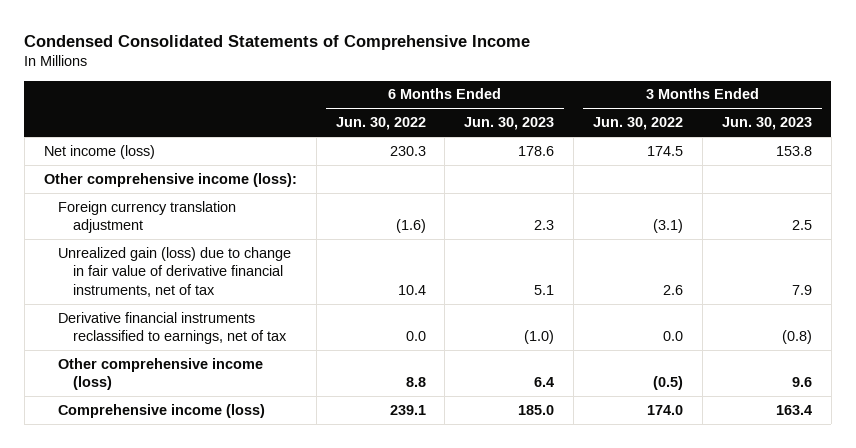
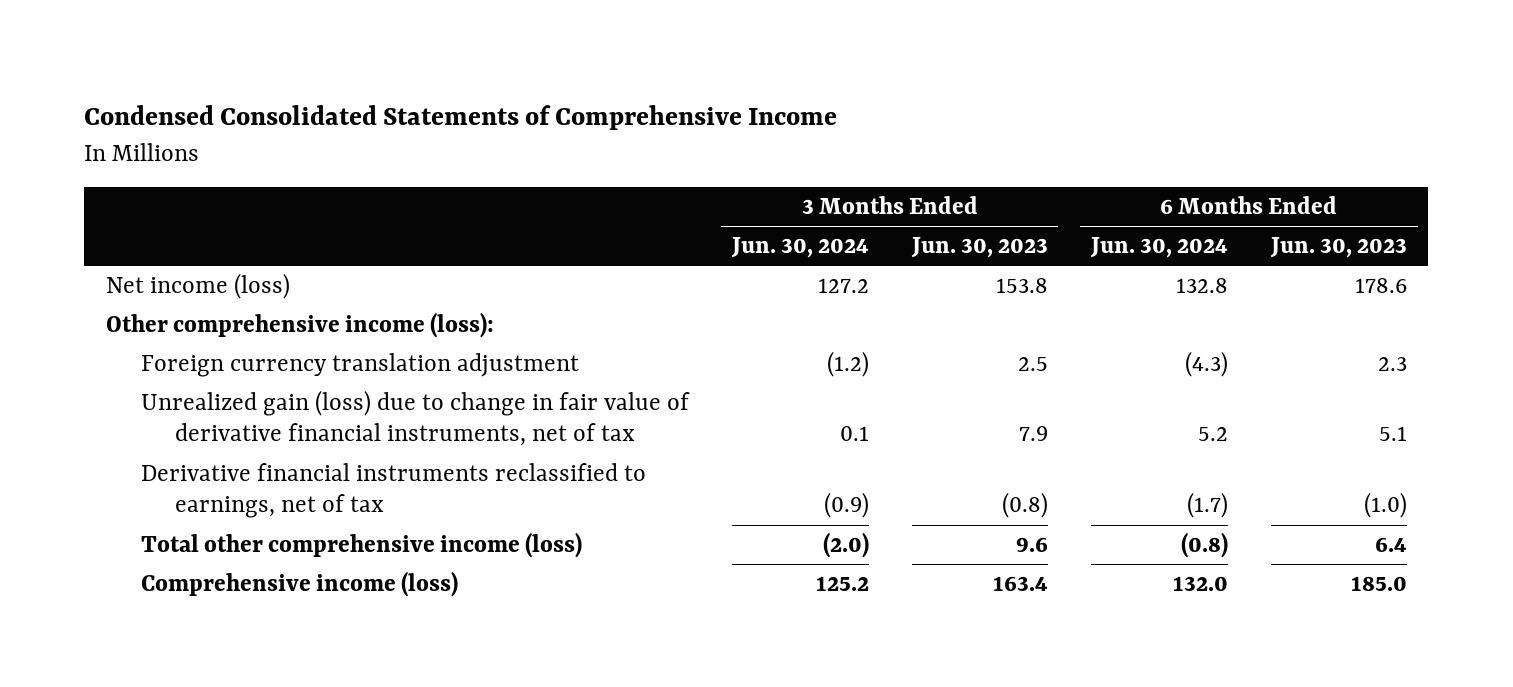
- | 6 Months Ended Jun. 30, 2022 | 6 Months Ended Jun. 30, 2023 | 3 Months Ended Jun. 30, 2022 | 3 Months Ended Jun. 30, 2023
+ | 3 Months Ended Jun. 30, 2024 | 3 Months Ended Jun. 30, 2023 | 6 Months Ended Jun. 30, 2024 | 6 Months Ended Jun. 30, 2023
- Other comprehensive income (loss) | 8.8 | 6.4 | (0.5) | 9.6
+ Total other comprehensive income (loss) | (2.0) | 9.6 | (0.8) | 6.4

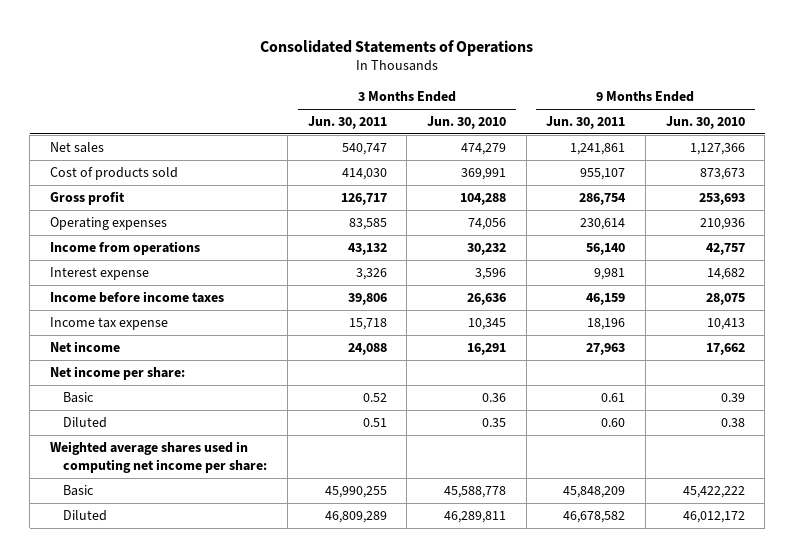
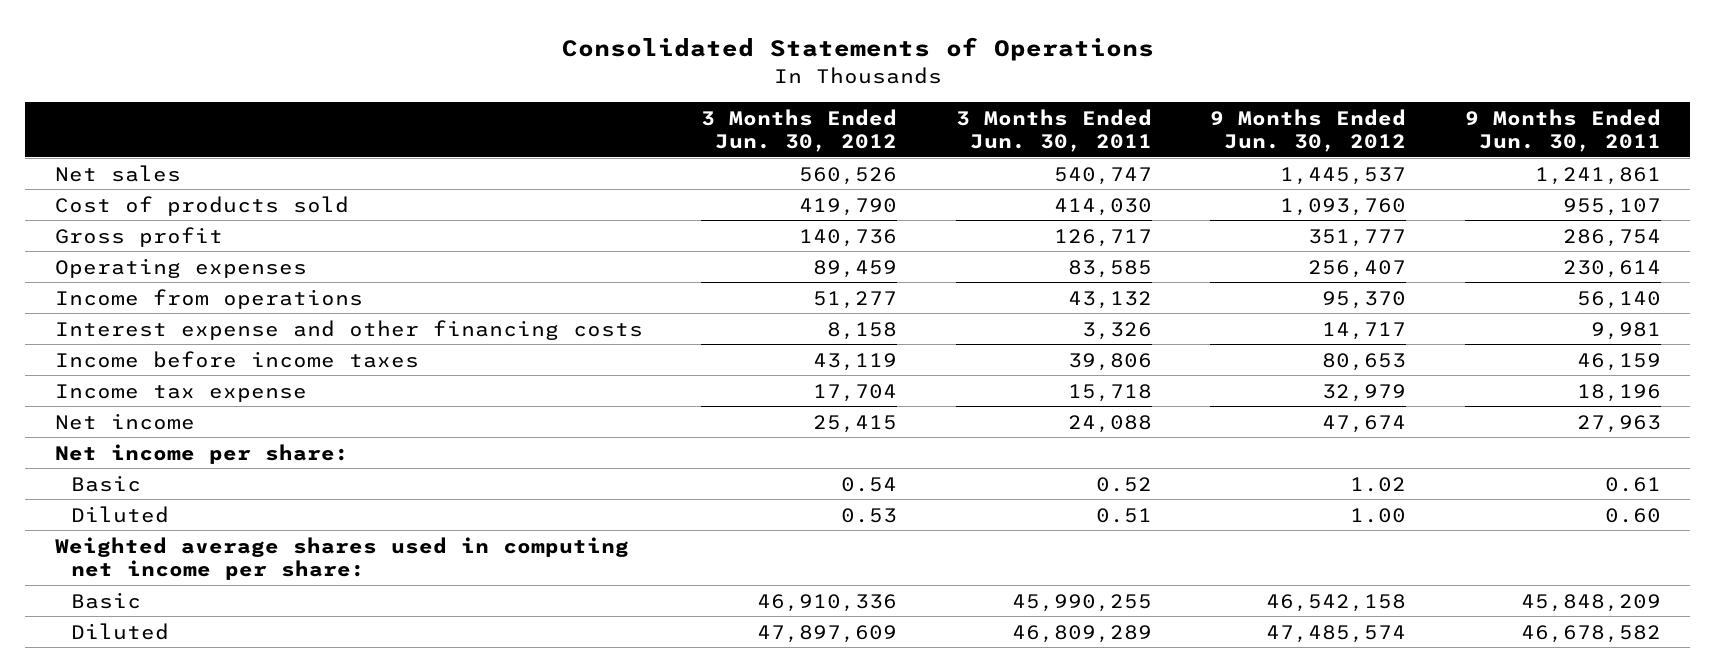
- | 3 Months Ended Jun. 30, 2011 | 3 Months Ended Jun. 30, 2010 | 9 Months Ended Jun. 30, 2011 | 9 Months Ended Jun. 30, 2010
+ | 3 Months Ended Jun. 30, 2012 | 3 Months Ended Jun. 30, 2011 | 9 Months Ended Jun. 30, 2012 | 9 Months Ended Jun. 30, 2011
- Interest expense | 3,326 | 3,596 | 9,981 | 14,682
+ Interest expense and other financing costs | 8,158 | 3,326 | 14,717 | 9,981

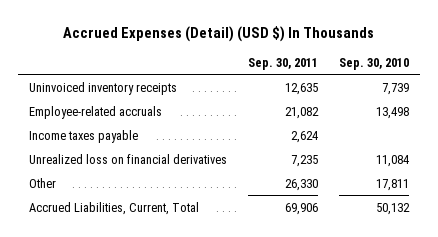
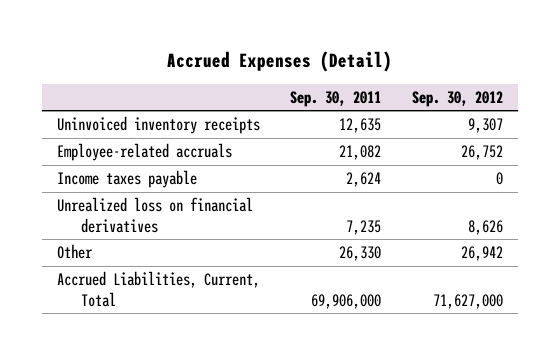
- Accrued Expenses (Detail) (USD $) In Thousands
+ Accrued Expenses (Detail)
- | Sep. 30, 2011 | Sep. 30, 2010
+ | Sep. 30, 2011 | Sep. 30, 2012
- Accrued Liabilities, Current, Total | 69,906 | 50,132
+ Accrued Liabilities, Current, Total | 69,906,000 | 71,627,000

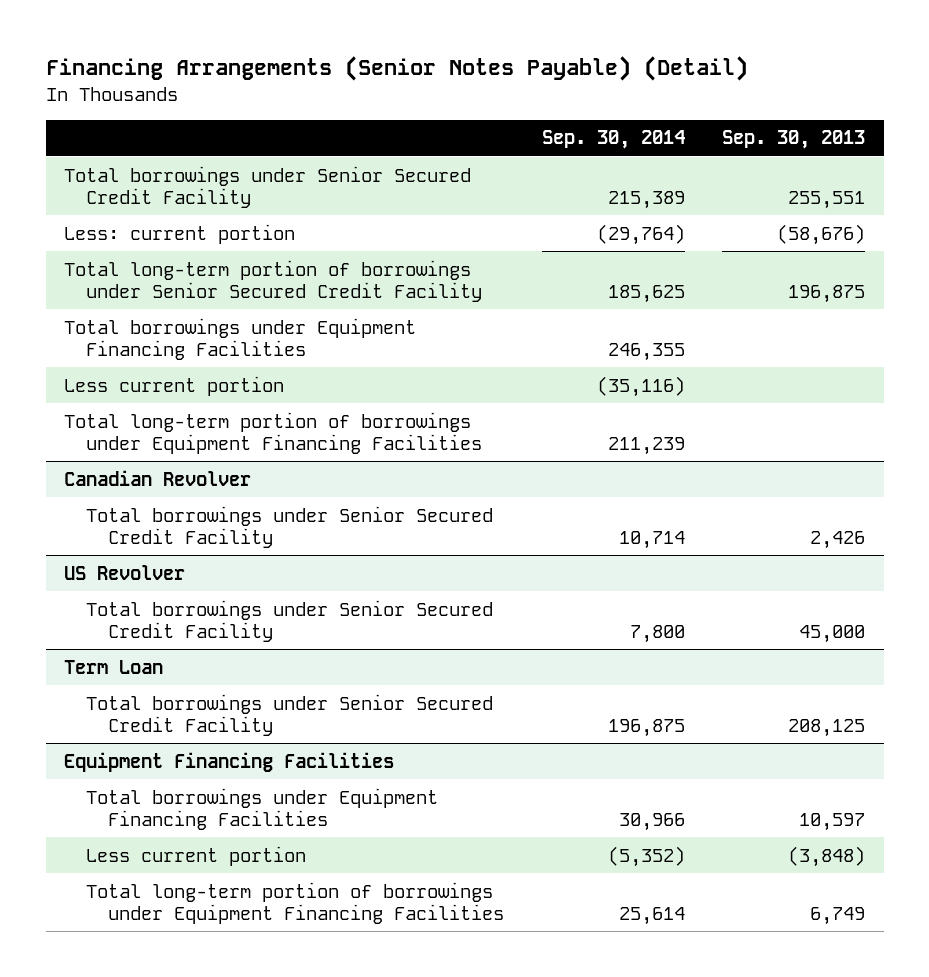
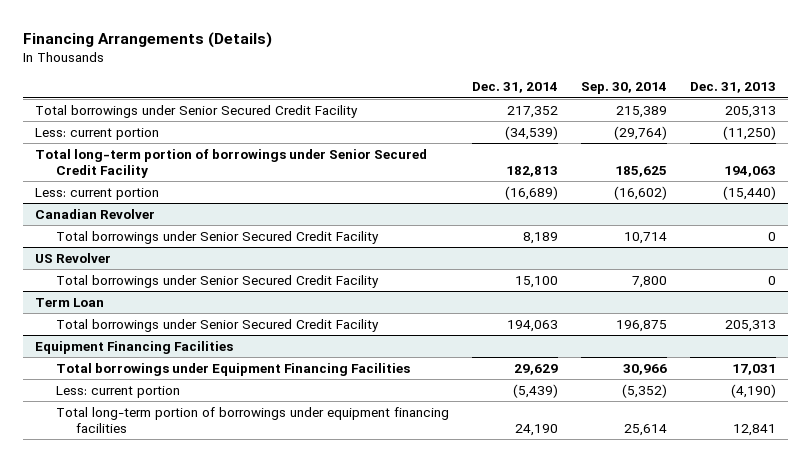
- Financing Arrangements (Senior Notes Payable) (Detail)
+ Financing Arrangements (Details)
- | Sep. 30, 2014 | Sep. 30, 2013
+ | Dec. 31, 2014 | Sep. 30, 2014 | Dec. 31, 2013
- Total borrowings under Equipment Financing Facilities | 246,355 |
- Less current portion | (35,116) |
- Total long-term portion of borrowings under Equipment Financing Facilities | 211,239 |
+ Less: current portion | (16,689) | (16,602) | (15,440)
@ Equipment Financing Facilities
- Less current portion | (5,352) | (3,848)
- Total long-term portion of borrowings under Equipment Financing Facilities | 25,614 | 6,749
+ Less: current portion | (5,439) | (5,352) | (4,190)
+ Total long-term portion of borrowings under equipment financing facilities | 24,190 | 25,614 | 12,841

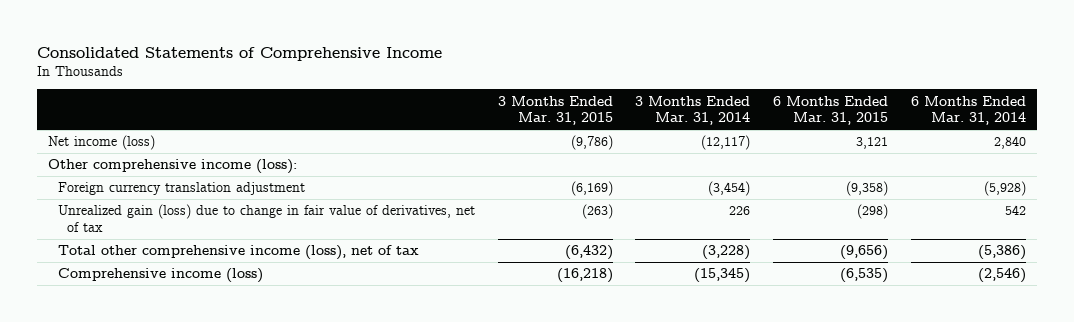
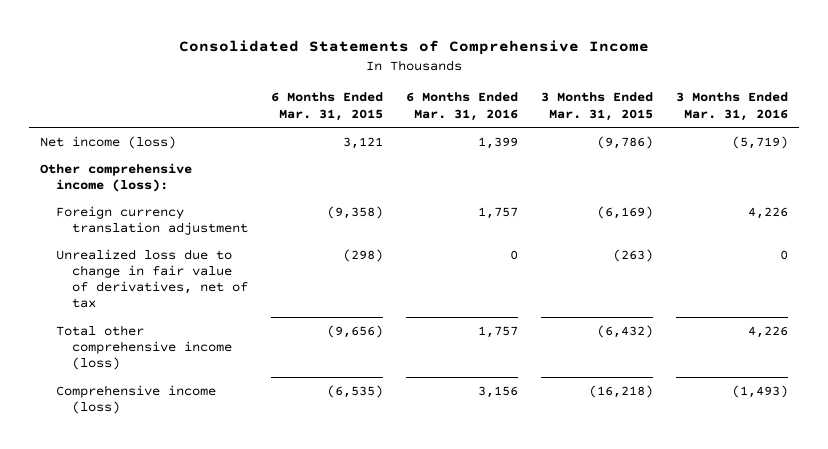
- | 3 Months Ended Mar. 31, 2015 | 3 Months Ended Mar. 31, 2014 | 6 Months Ended Mar. 31, 2015 | 6 Months Ended Mar. 31, 2014
+ | 6 Months Ended Mar. 31, 2015 | 6 Months Ended Mar. 31, 2016 | 3 Months Ended Mar. 31, 2015 | 3 Months Ended Mar. 31, 2016
- Unrealized gain (loss) due to change in fair value of derivatives, net of tax | (263) | 226 | (298) | 542
- Total other comprehensive income (loss), net of tax | (6,432) | (3,228) | (9,656) | (5,386)
+ Unrealized loss due to change in fair value of derivatives, net of tax | (298) | 0 | (263) | 0
+ Total other comprehensive income (loss) | (9,656) | 1,757 | (6,432) | 4,226

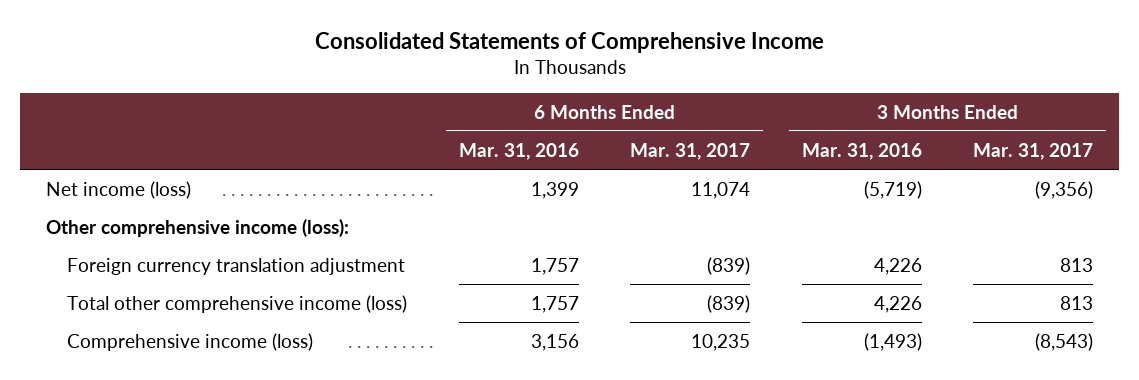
- | 6 Months Ended Mar. 31, 2015 | 6 Months Ended Mar. 31, 2016 | 3 Months Ended Mar. 31, 2015 | 3 Months Ended Mar. 31, 2016
+ | 6 Months Ended Mar. 31, 2016 | 6 Months Ended Mar. 31, 2017 | 3 Months Ended Mar. 31, 2016 | 3 Months Ended Mar. 31, 2017
- Unrealized loss due to change in fair value of derivatives, net of tax | (298) | 0 | (263) | 0

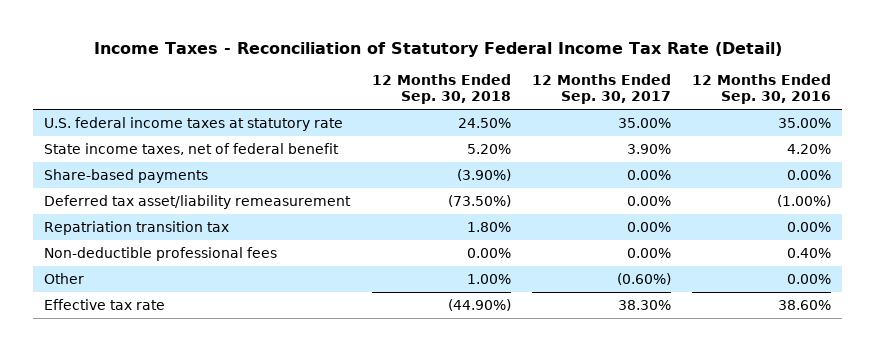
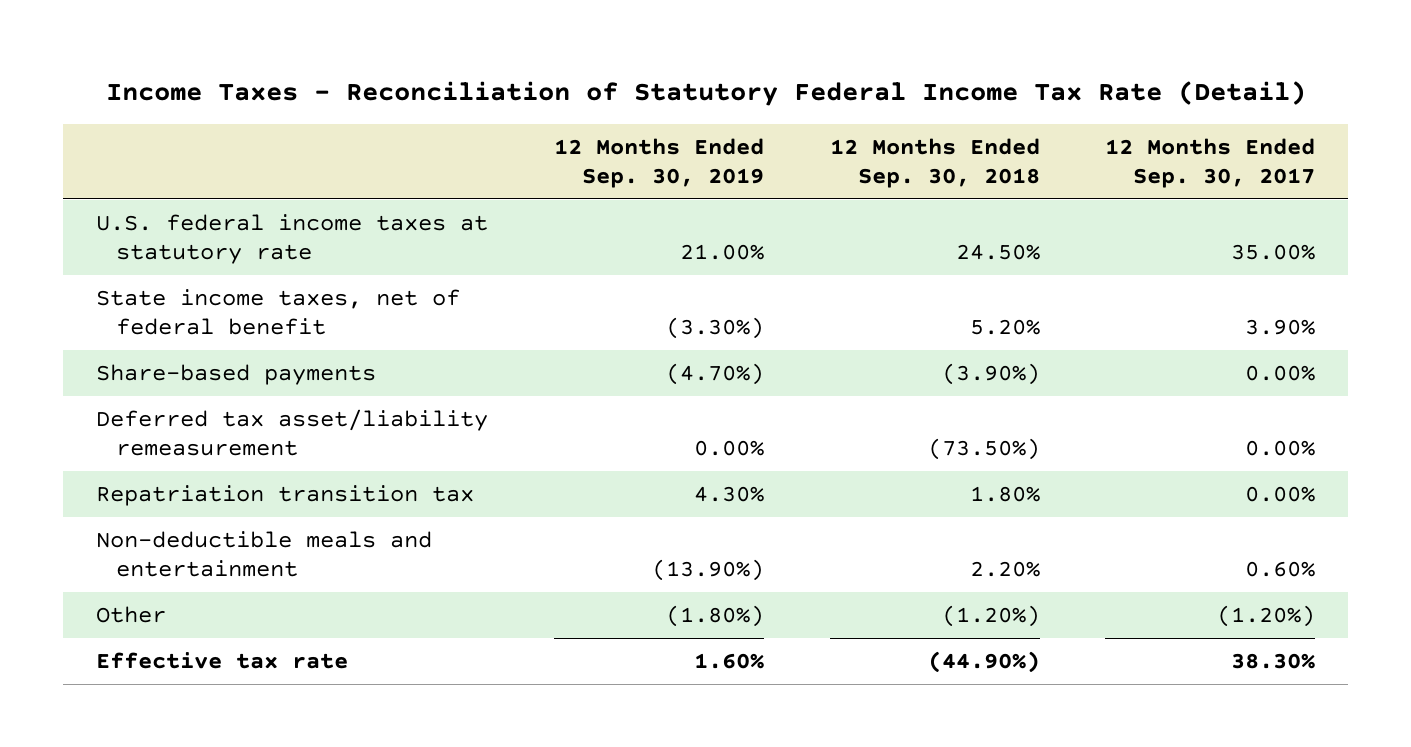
- | 12 Months Ended Sep. 30, 2018 | 12 Months Ended Sep. 30, 2017 | 12 Months Ended Sep. 30, 2016
+ | 12 Months Ended Sep. 30, 2019 | 12 Months Ended Sep. 30, 2018 | 12 Months Ended Sep. 30, 2017
- Non-deductible professional fees | 0.00% | 0.00% | 0.40%
- Other | 1.00% | (0.60%) | 0.00%
+ Non-deductible meals and entertainment | (13.90%) | 2.20% | 0.60%
+ Other | (1.80%) | (1.20%) | (1.20%)

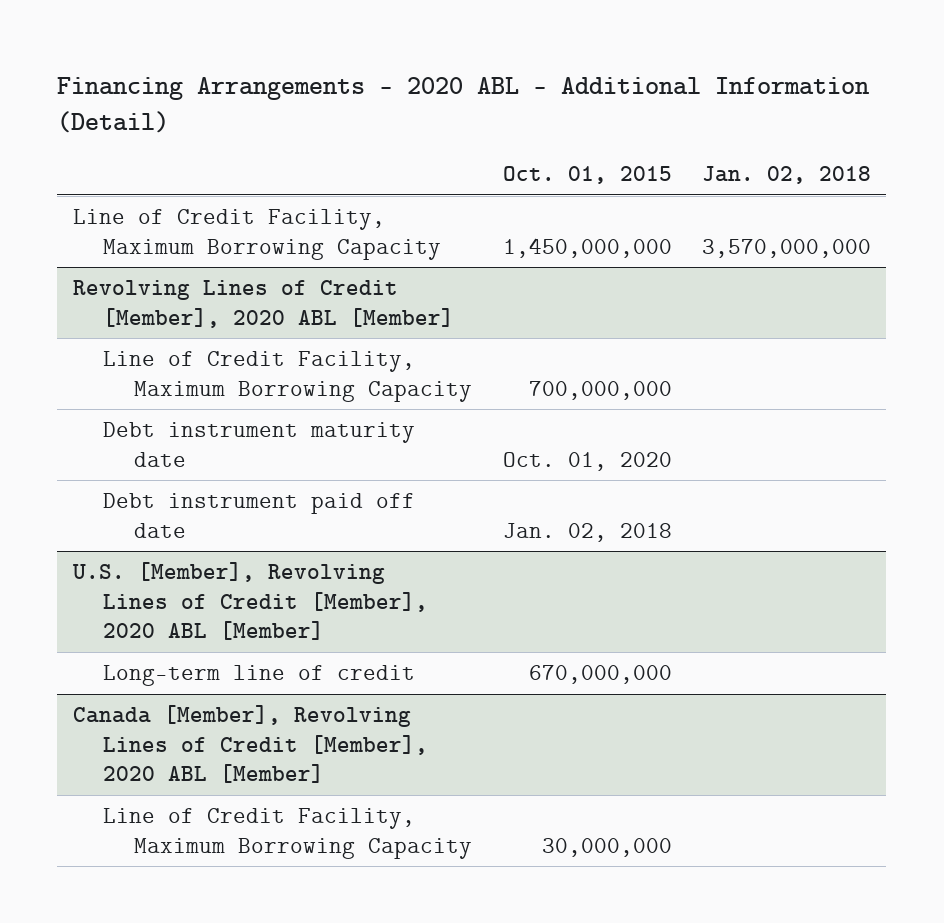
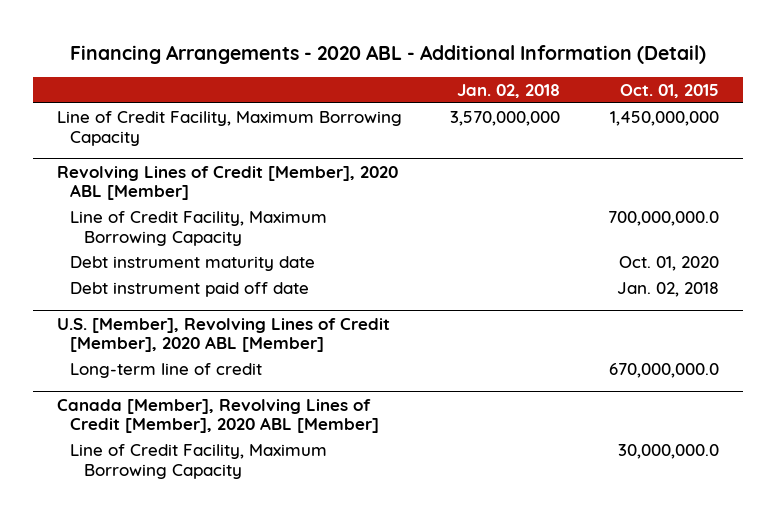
- | Oct. 01, 2015 | Jan. 02, 2018
+ | Jan. 02, 2018 | Oct. 01, 2015
@ Revolving Lines of Credit [Member], 2020 ABL [Member]
- Line of Credit Facility, Maximum Borrowing Capacity | 700,000,000 |
+ Line of Credit Facility, Maximum Borrowing Capacity | | 700,000,000.0
@ U.S. [Member], Revolving Lines of Credit [Member], 2020 ABL [Member]
- Long-term line of credit | 670,000,000 |
+ Long-term line of credit | | 670,000,000.0
@ Canada [Member], Revolving Lines of Credit [Member], 2020 ABL [Member]
- Line of Credit Facility, Maximum Borrowing Capacity | 30,000,000 |
+ Line of Credit Facility, Maximum Borrowing Capacity | | 30,000,000.0

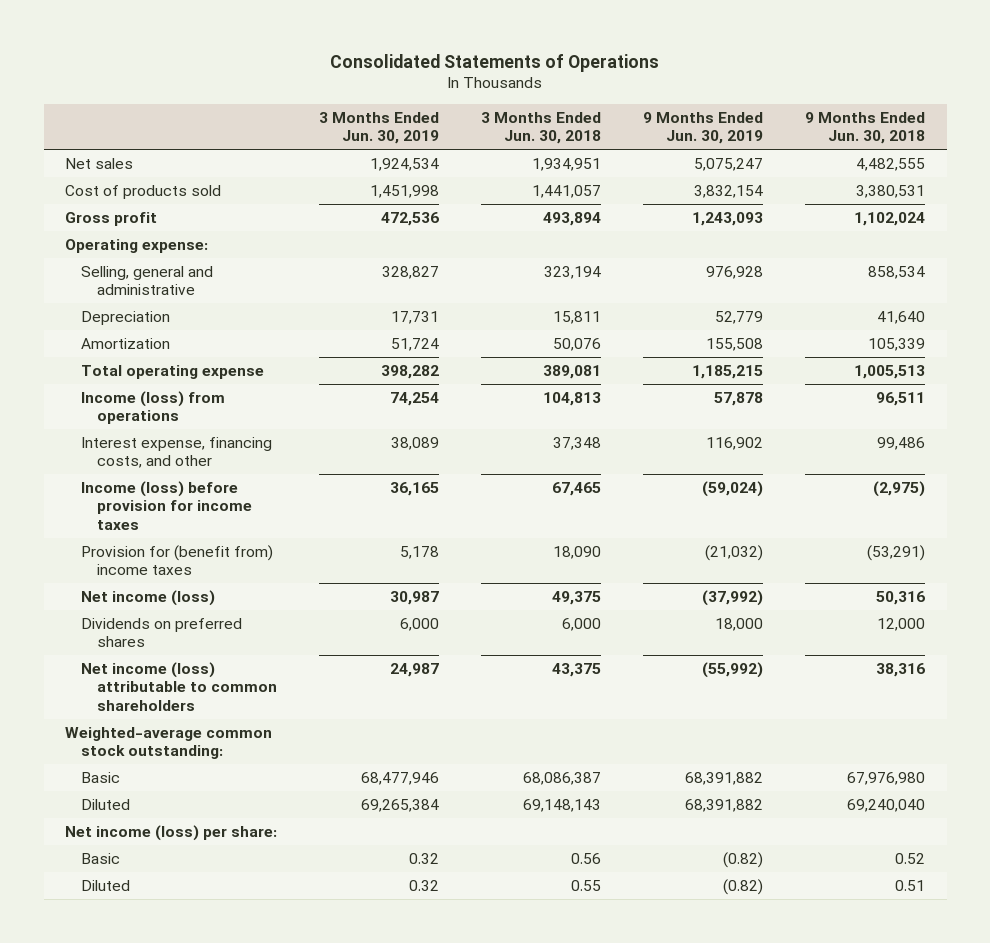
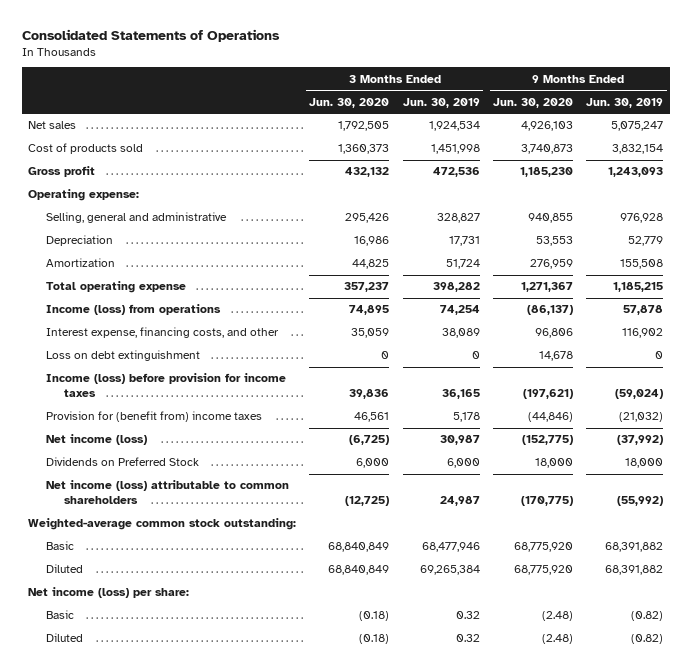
- | 3 Months Ended Jun. 30, 2019 | 3 Months Ended Jun. 30, 2018 | 9 Months Ended Jun. 30, 2019 | 9 Months Ended Jun. 30, 2018
+ | 3 Months Ended Jun. 30, 2020 | 3 Months Ended Jun. 30, 2019 | 9 Months Ended Jun. 30, 2020 | 9 Months Ended Jun. 30, 2019
+ Loss on debt extinguishment | 0 | 0 | 14,678 | 0
- Dividends on preferred shares | 6,000 | 6,000 | 18,000 | 12,000
+ Dividends on Preferred Stock | 6,000 | 6,000 | 18,000 | 18,000

